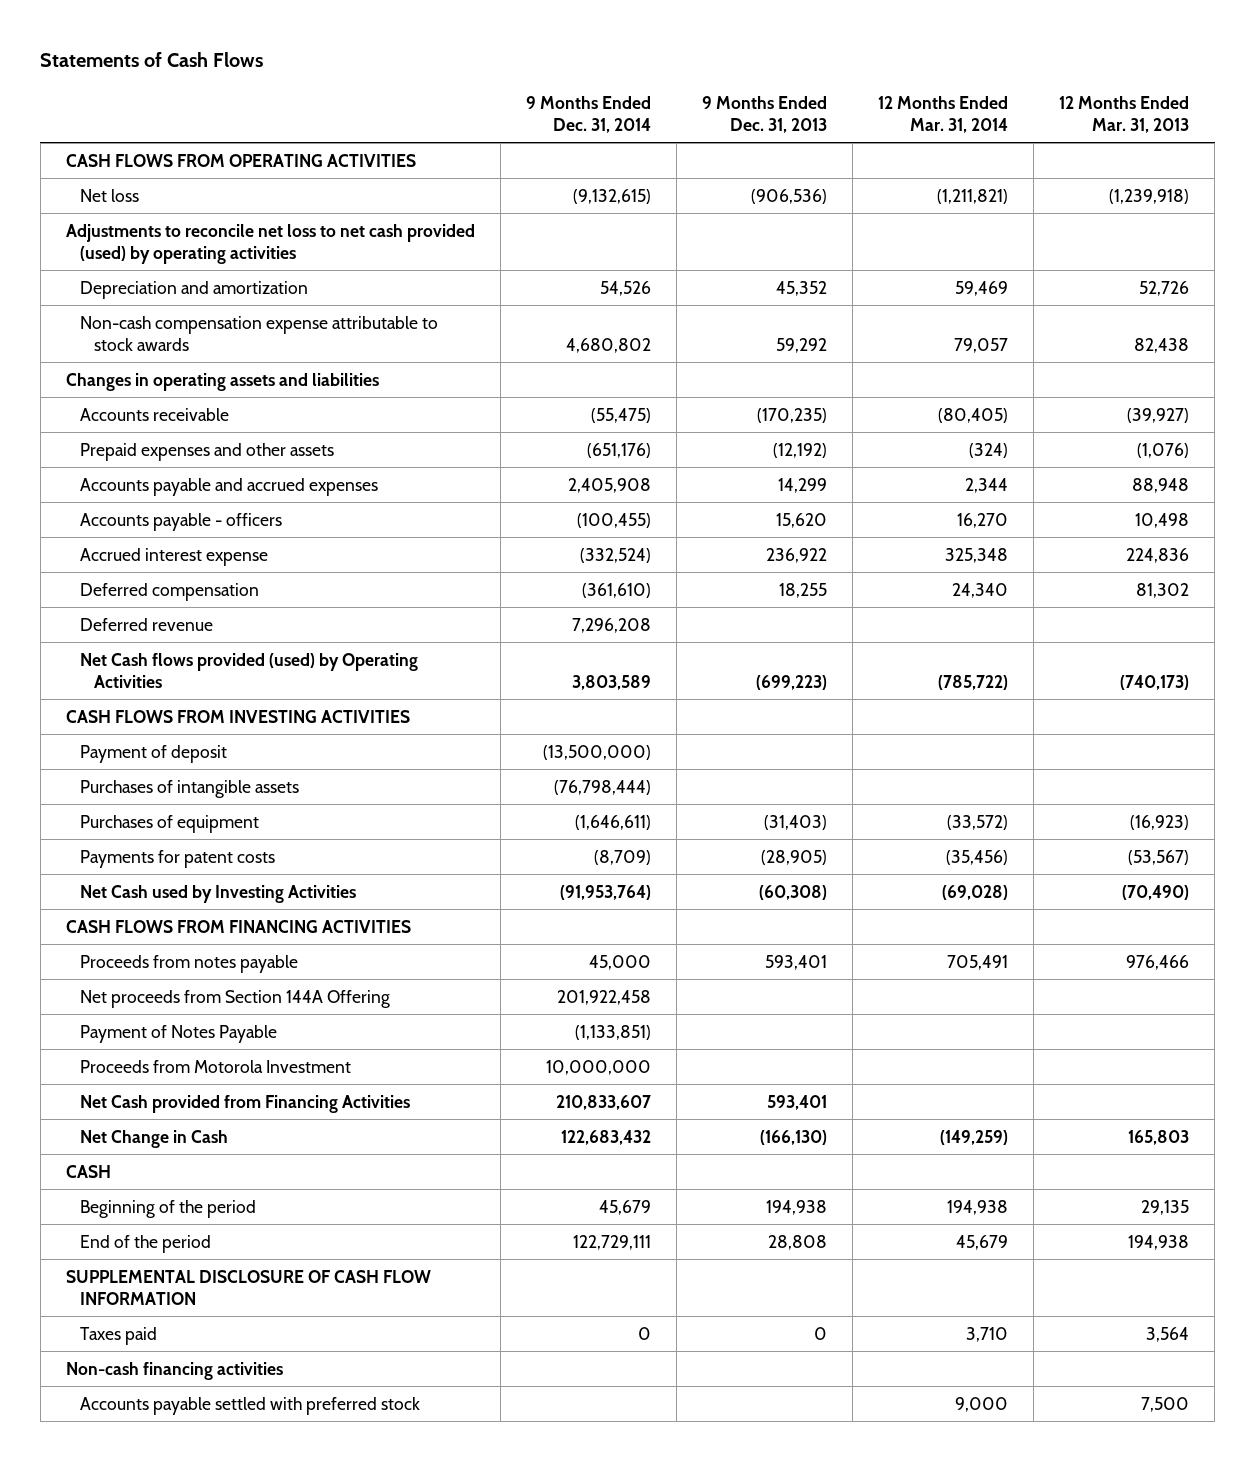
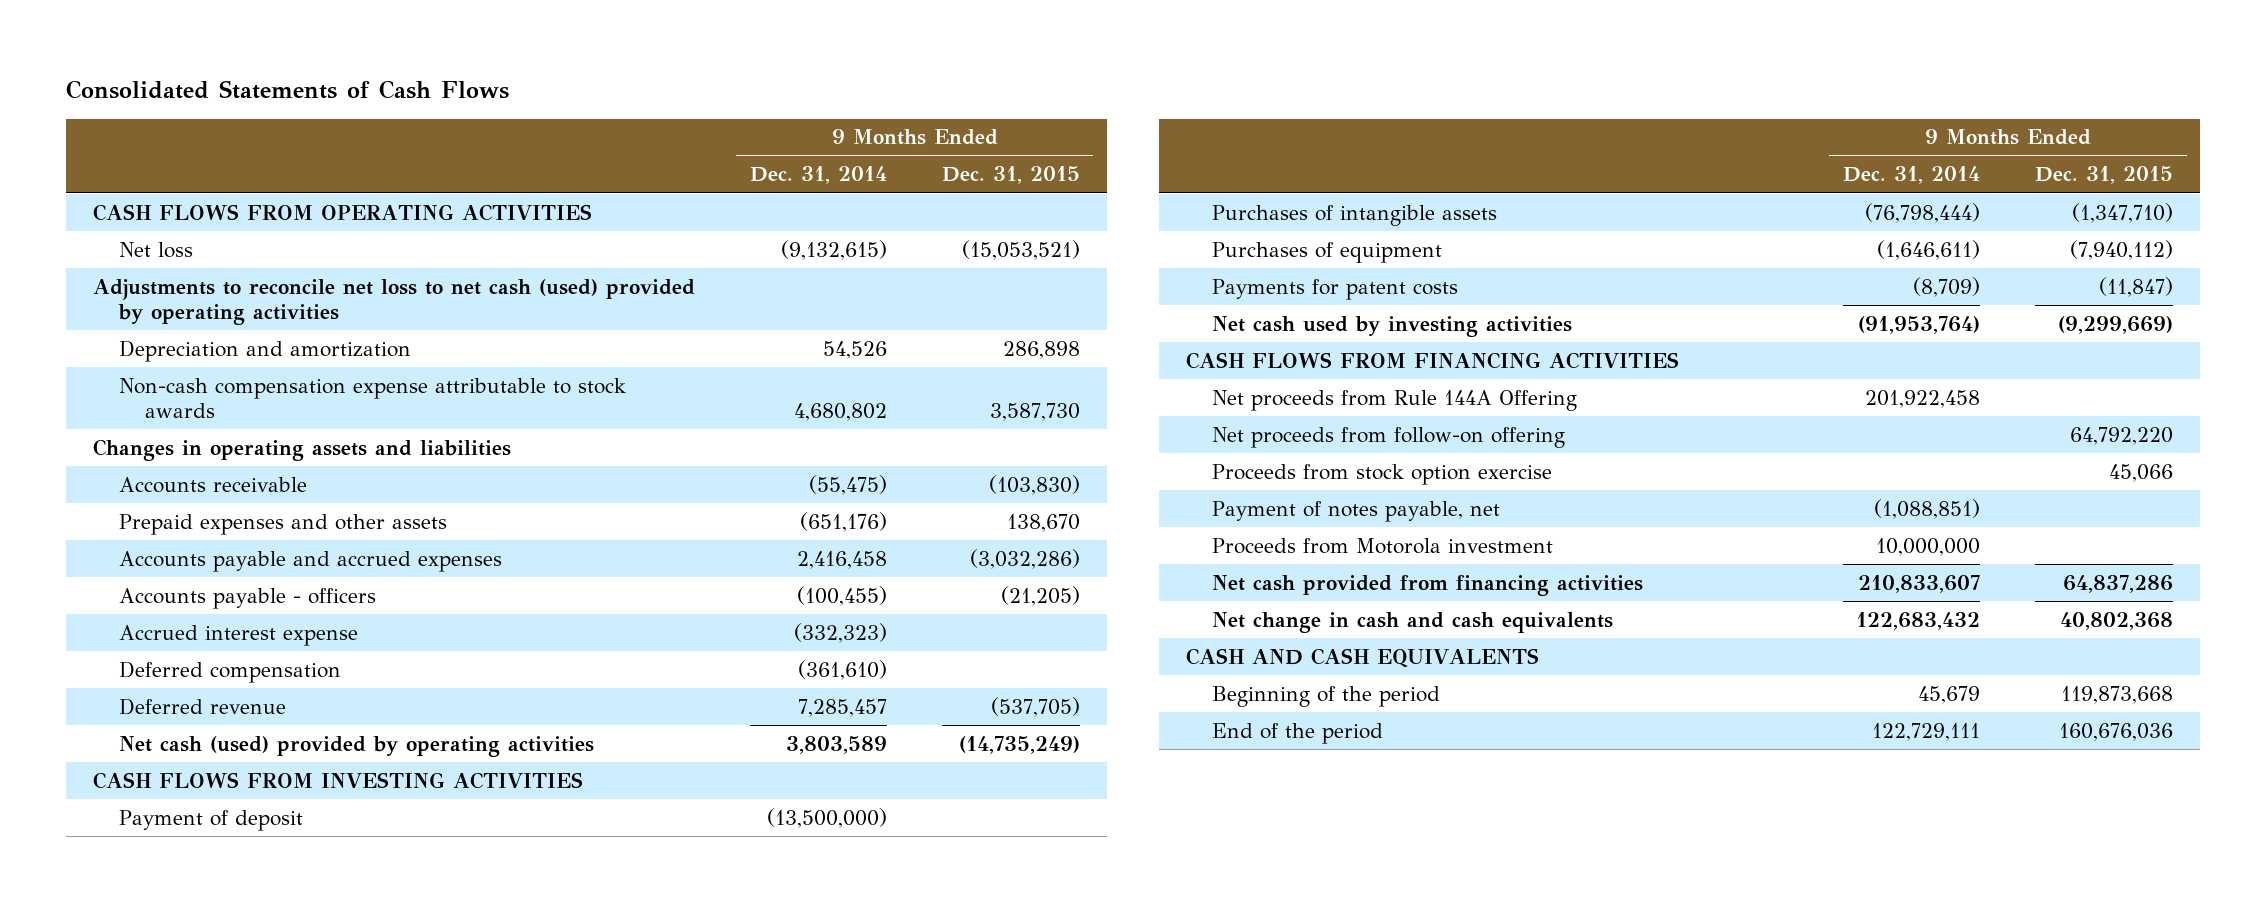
- Statements of Cash Flows
+ Consolidated Statements of Cash Flows
- | 9 Months Ended Dec. 31, 2014 | 9 Months Ended Dec. 31, 2013 | 12 Months Ended Mar. 31, 2014 | 12 Months Ended Mar. 31, 2013
+ | 9 Months Ended Dec. 31, 2014 | 9 Months Ended Dec. 31, 2015
- Adjustments to reconcile net loss to net cash provided (used) by operating activities
+ Adjustments to reconcile net loss to net cash (used) provided by operating activities
- Accounts payable and accrued expenses | 2,405,908 | 14,299 | 2,344 | 88,948
+ Accounts payable and accrued expenses | 2,416,458 | (3,032,286)
- Accrued interest expense | (332,524) | 236,922 | 325,348 | 224,836
+ Accrued interest expense | (332,323) |
- Deferred revenue | 7,296,208 | | |
- Net Cash flows provided (used) by Operating Activities | 3,803,589 | (699,223) | (785,722) | (740,173)
+ Deferred revenue | 7,285,457 | (537,705)
+ Net cash (used) provided by operating activities | 3,803,589 | (14,735,249)
- Net Cash used by Investing Activities | (91,953,764) | (60,308) | (69,028) | (70,490)
+ Net cash used by investing activities | (91,953,764) | (9,299,669)
- Proceeds from notes payable | 45,000 | 593,401 | 705,491 | 976,466
- Net proceeds from Section 144A Offering | 201,922,458 | | |
- Payment of Notes Payable | (1,133,851) | | |
- Proceeds from Motorola Investment | 10,000,000 | | |
- Net Cash provided from Financing Activities | 210,833,607 | 593,401 | |
- Net Change in Cash | 122,683,432 | (166,130) | (149,259) | 165,803
- CASH
+ Net proceeds from Rule 144A Offering | 201,922,458 |
+ Net proceeds from follow-on offering | | 64,792,220
+ Proceeds from stock option exercise | | 45,066
+ Payment of notes payable, net | (1,088,851) |
+ Proceeds from Motorola investment | 10,000,000 |
+ Net cash provided from financing activities | 210,833,607 | 64,837,286
+ Net change in cash and cash equivalents | 122,683,432 | 40,802,368
+ CASH AND CASH EQUIVALENTS
- SUPPLEMENTAL DISCLOSURE OF CASH FLOW INFORMATION
- Taxes paid | 0 | 0 | 3,710 | 3,564
- Non-cash financing activities
- Accounts payable settled with preferred stock | | | 9,000 | 7,500

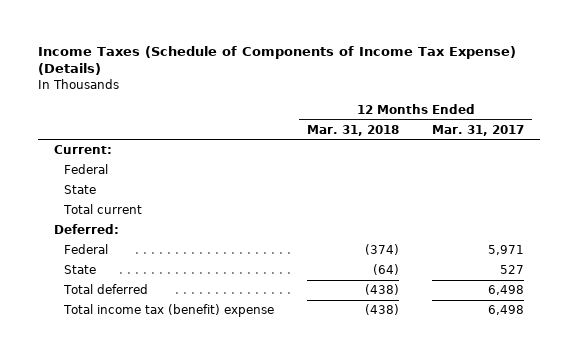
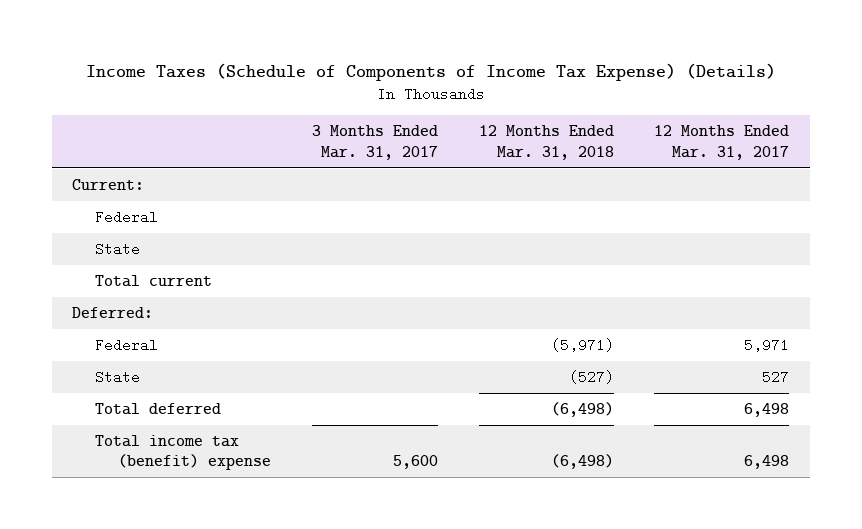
- | 12 Months Ended Mar. 31, 2018 | 12 Months Ended Mar. 31, 2017
+ | 3 Months Ended Mar. 31, 2017 | 12 Months Ended Mar. 31, 2018 | 12 Months Ended Mar. 31, 2017
- Federal | (374) | 5,971
- State | (64) | 527
- Total deferred | (438) | 6,498
- Total income tax (benefit) expense | (438) | 6,498
+ Federal | | (5,971) | 5,971
+ State | | (527) | 527
+ Total deferred | | (6,498) | 6,498
+ Total income tax (benefit) expense | 5,600 | (6,498) | 6,498

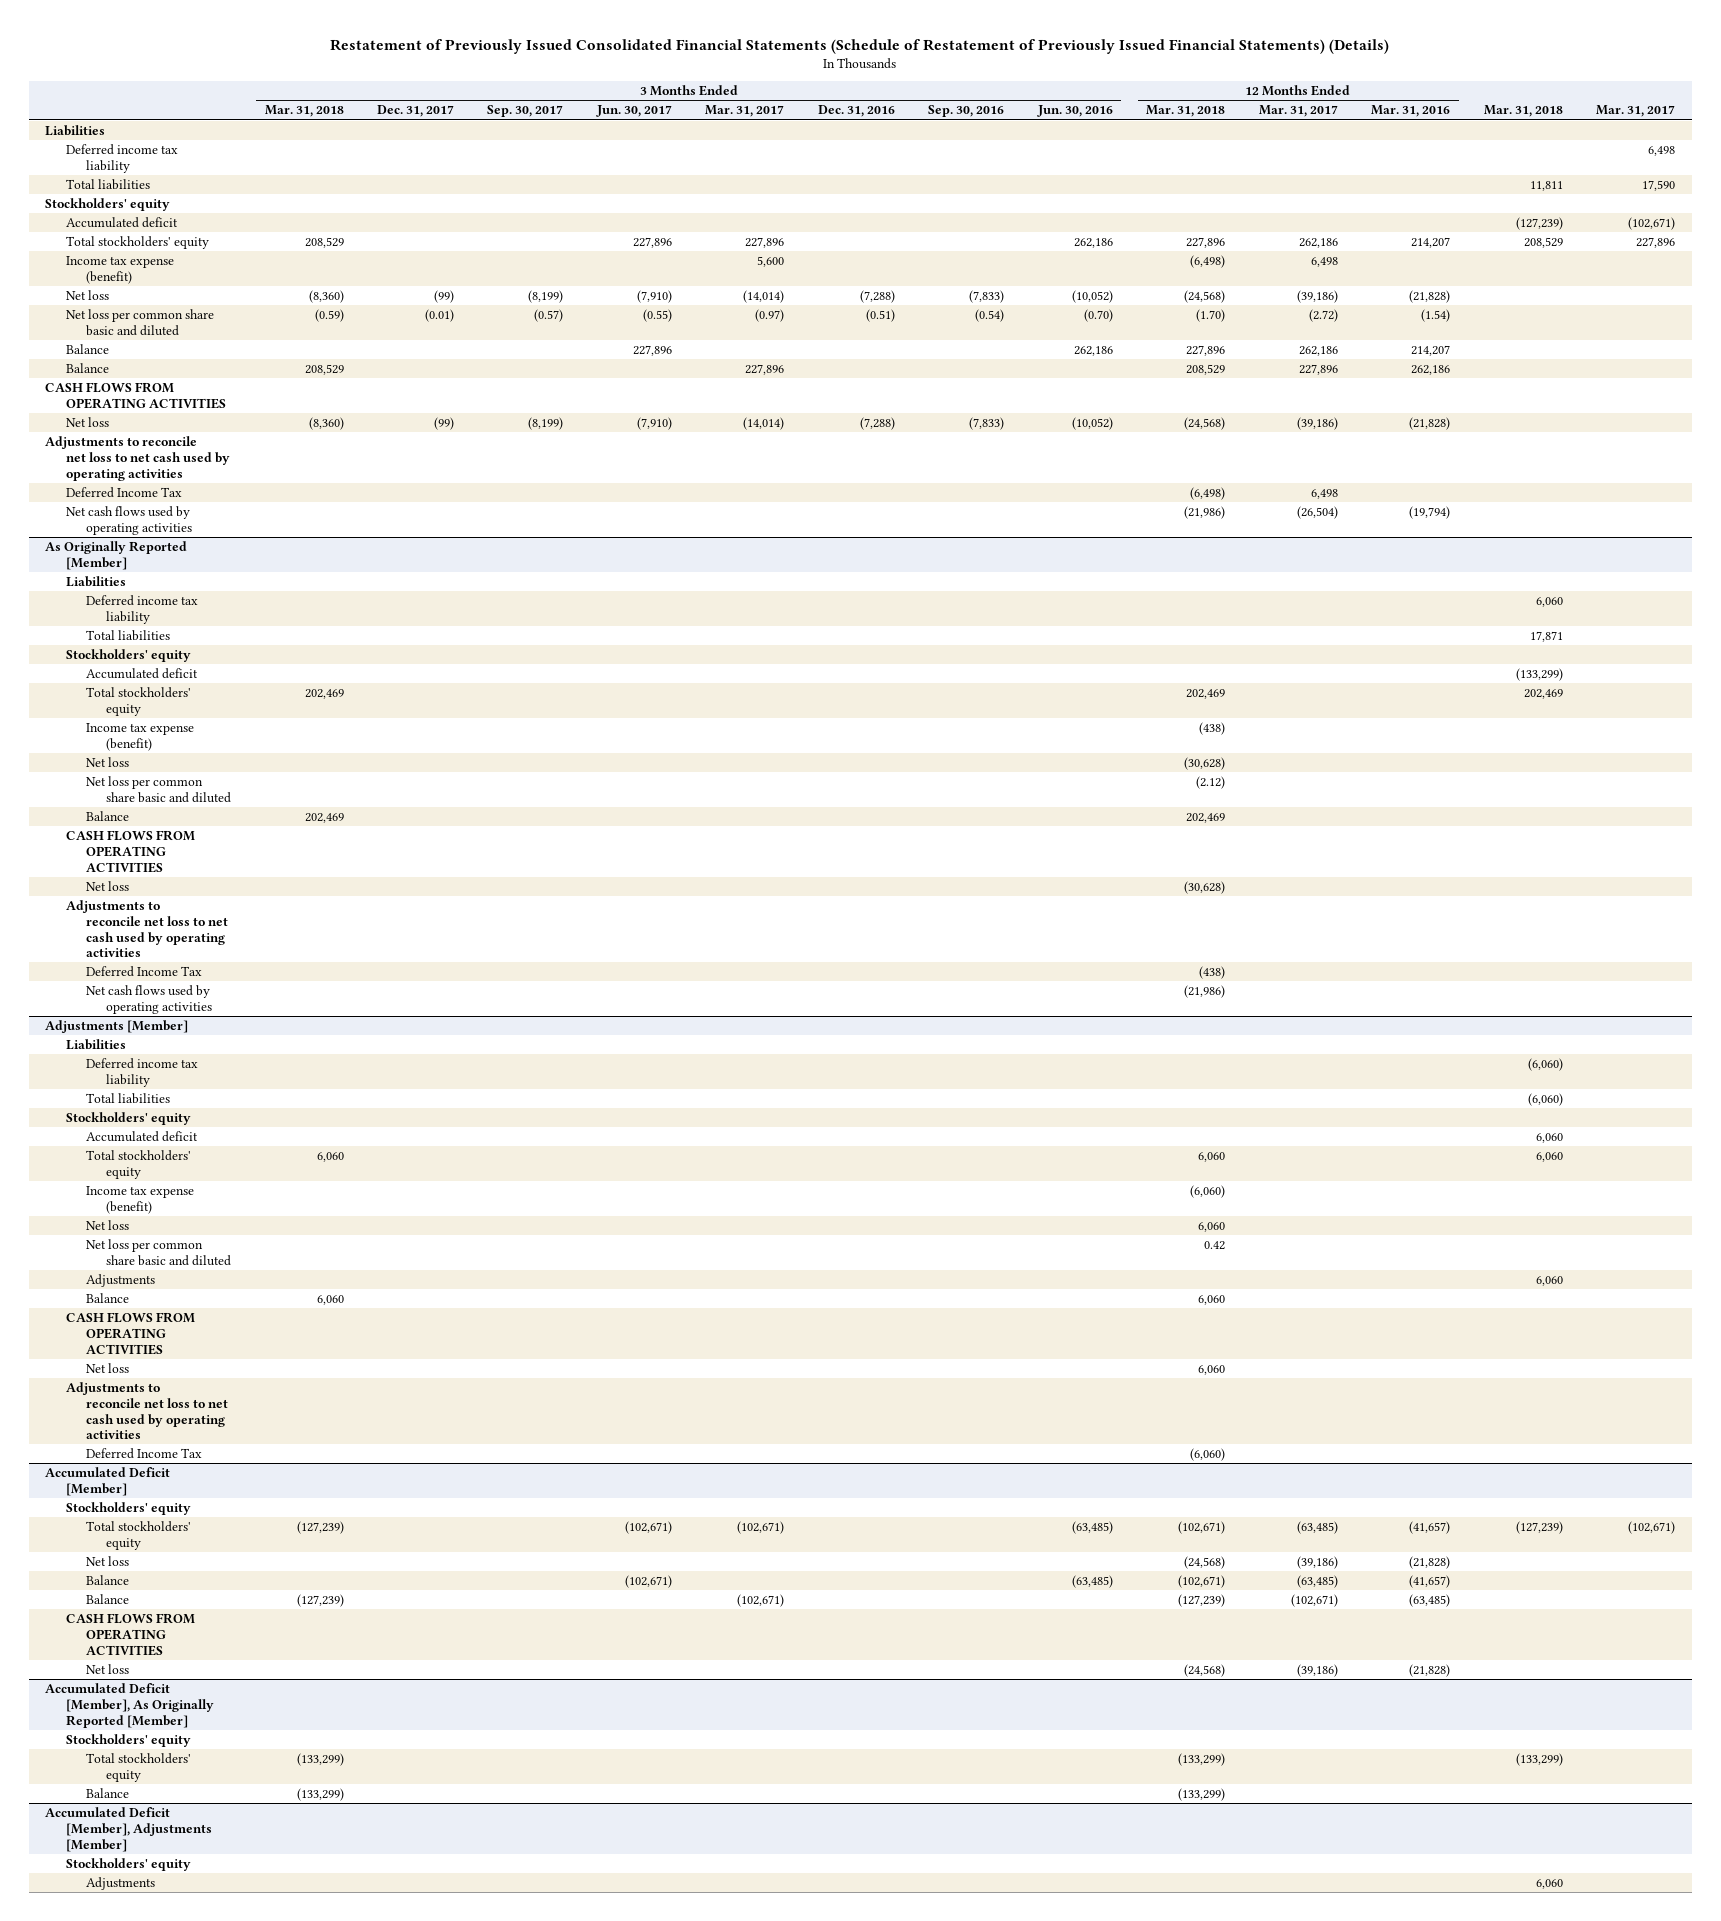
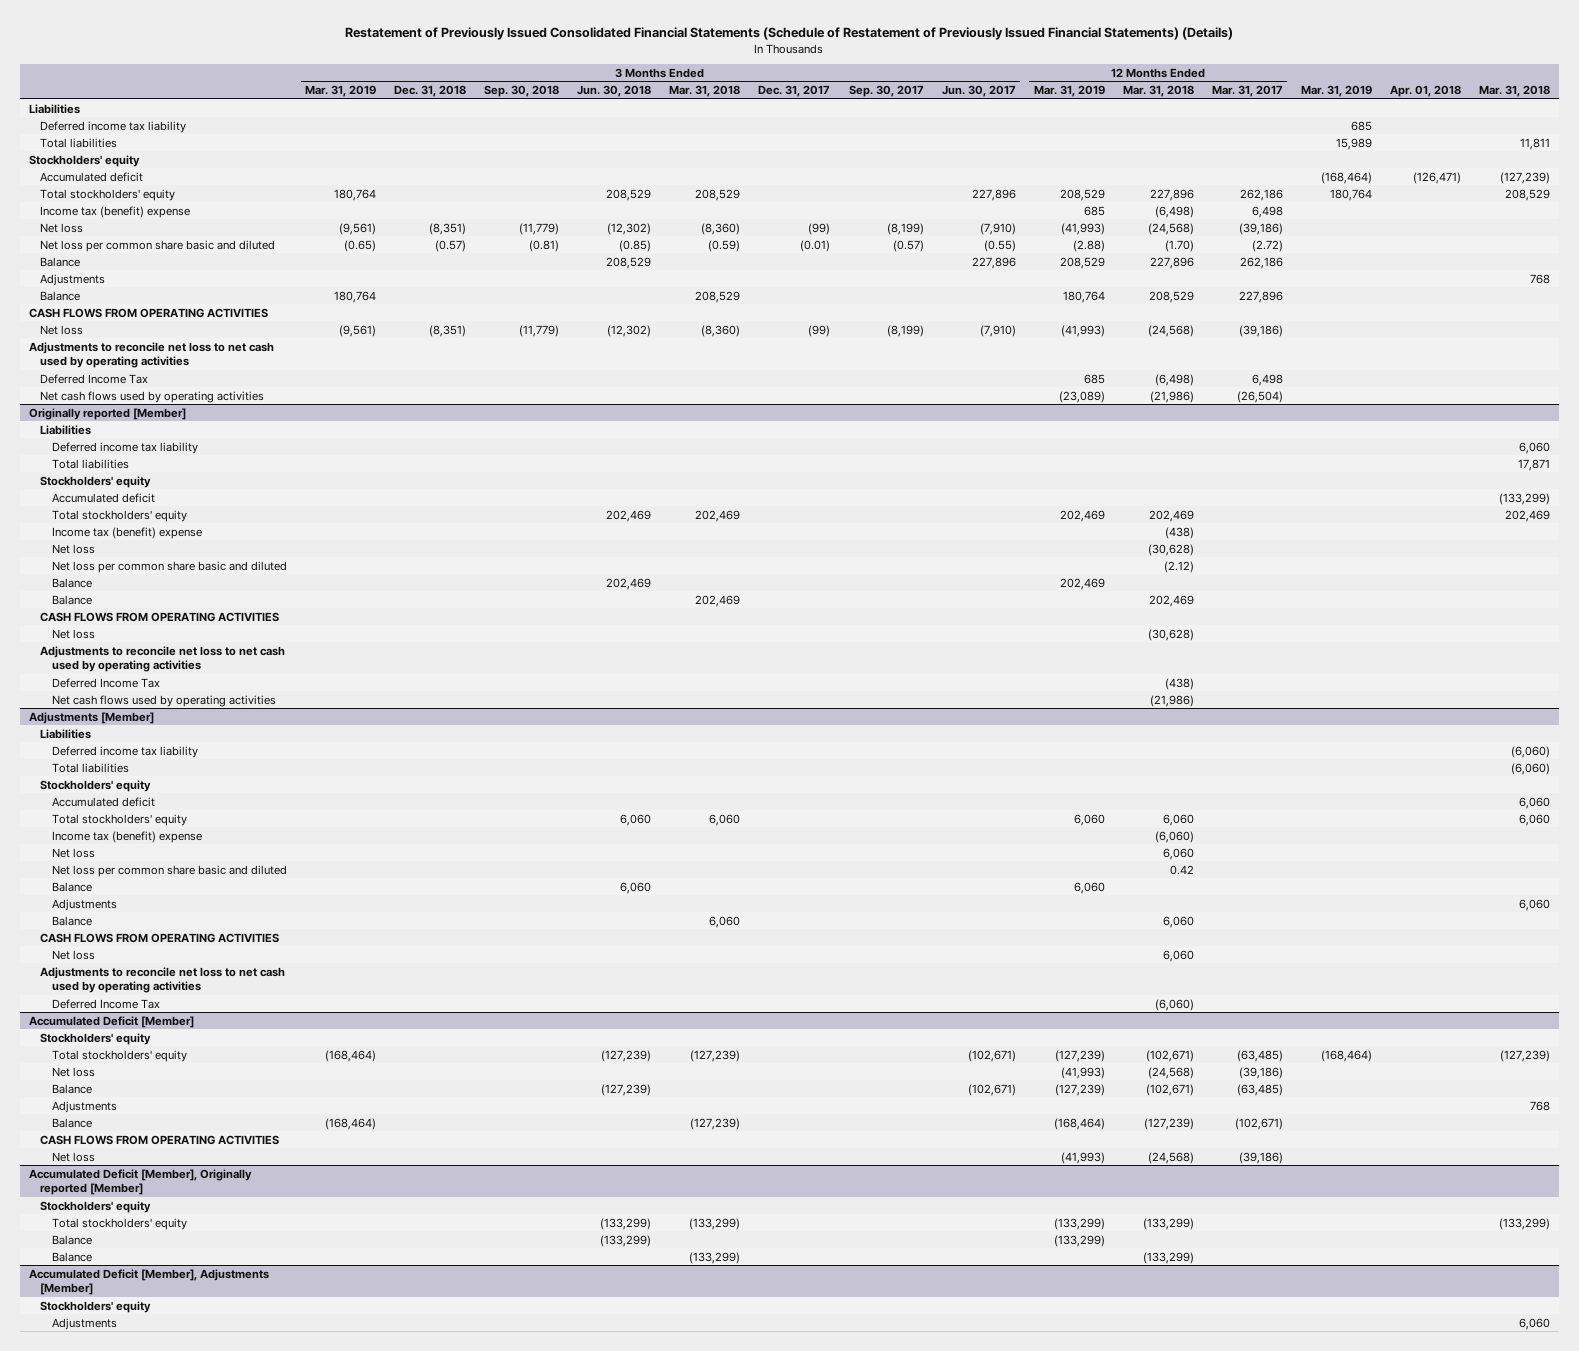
- | 3 Months Ended Mar. 31, 2018 | 3 Months Ended Dec. 31, 2017 | 3 Months Ended Sep. 30, 2017 | 3 Months Ended Jun. 30, 2017 | 3 Months Ended Mar. 31, 2017 | 3 Months Ended Dec. 31, 2016 | 3 Months Ended Sep. 30, 2016 | 3 Months Ended Jun. 30, 2016 | 12 Months Ended Mar. 31, 2018 | 12 Months Ended Mar. 31, 2017 | 12 Months Ended Mar. 31, 2016 | Mar. 31, 2018 | Mar. 31, 2017
+ | 3 Months Ended Mar. 31, 2019 | 3 Months Ended Dec. 31, 2018 | 3 Months Ended Sep. 30, 2018 | 3 Months Ended Jun. 30, 2018 | 3 Months Ended Mar. 31, 2018 | 3 Months Ended Dec. 31, 2017 | 3 Months Ended Sep. 30, 2017 | 3 Months Ended Jun. 30, 2017 | 12 Months Ended Mar. 31, 2019 | 12 Months Ended Mar. 31, 2018 | 12 Months Ended Mar. 31, 2017 | Mar. 31, 2019 | Apr. 01, 2018 | Mar. 31, 2018
- Income tax expense (benefit) | | | | | 5,600 | | | | (6,498) | 6,498 | | |
+ Income tax (benefit) expense | | | | | | | | | 685 | (6,498) | 6,498 | | |
+ Adjustments | | | | | | | | | | | | | | 768
- As Originally Reported [Member]
+ Originally reported [Member]
- Income tax expense (benefit) | | | | | | | | | (438) | | | |
+ Income tax (benefit) expense | | | | | | | | | | (438) | | | |
+ Balance | | | | 202,469 | | | | | 202,469 | | | | |
@ Adjustments [Member]
- Income tax expense (benefit) | | | | | | | | | (6,060) | | | |
+ Income tax (benefit) expense | | | | | | | | | | (6,060) | | | |
+ Balance | | | | 6,060 | | | | | 6,060 | | | | |
@ Accumulated Deficit [Member]
+ Adjustments | | | | | | | | | | | | | | 768
- Accumulated Deficit [Member], As Originally Reported [Member]
+ Accumulated Deficit [Member], Originally reported [Member]
+ Balance | | | | (133,299) | | | | | (133,299) | | | | |

